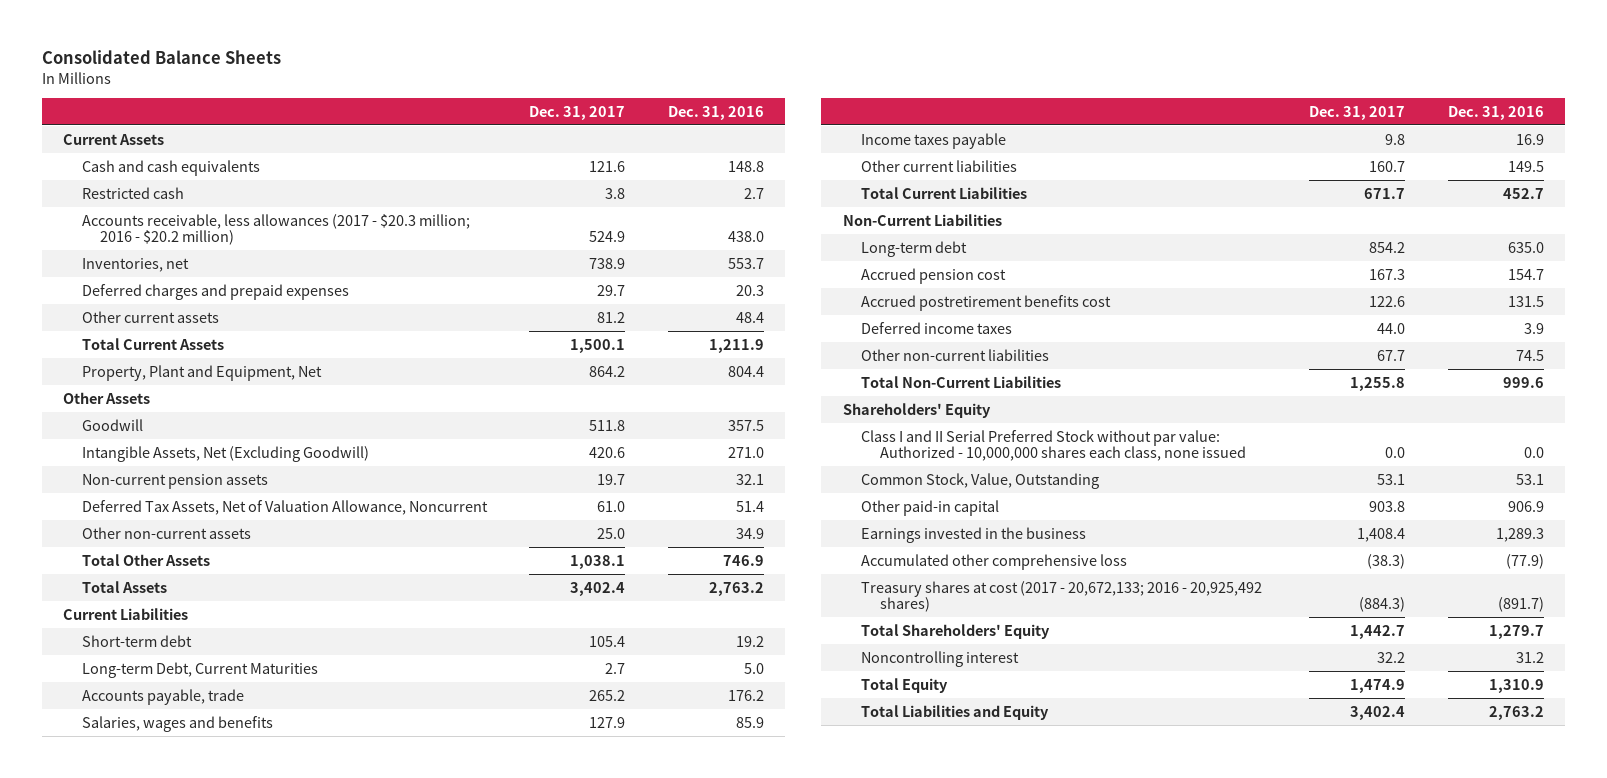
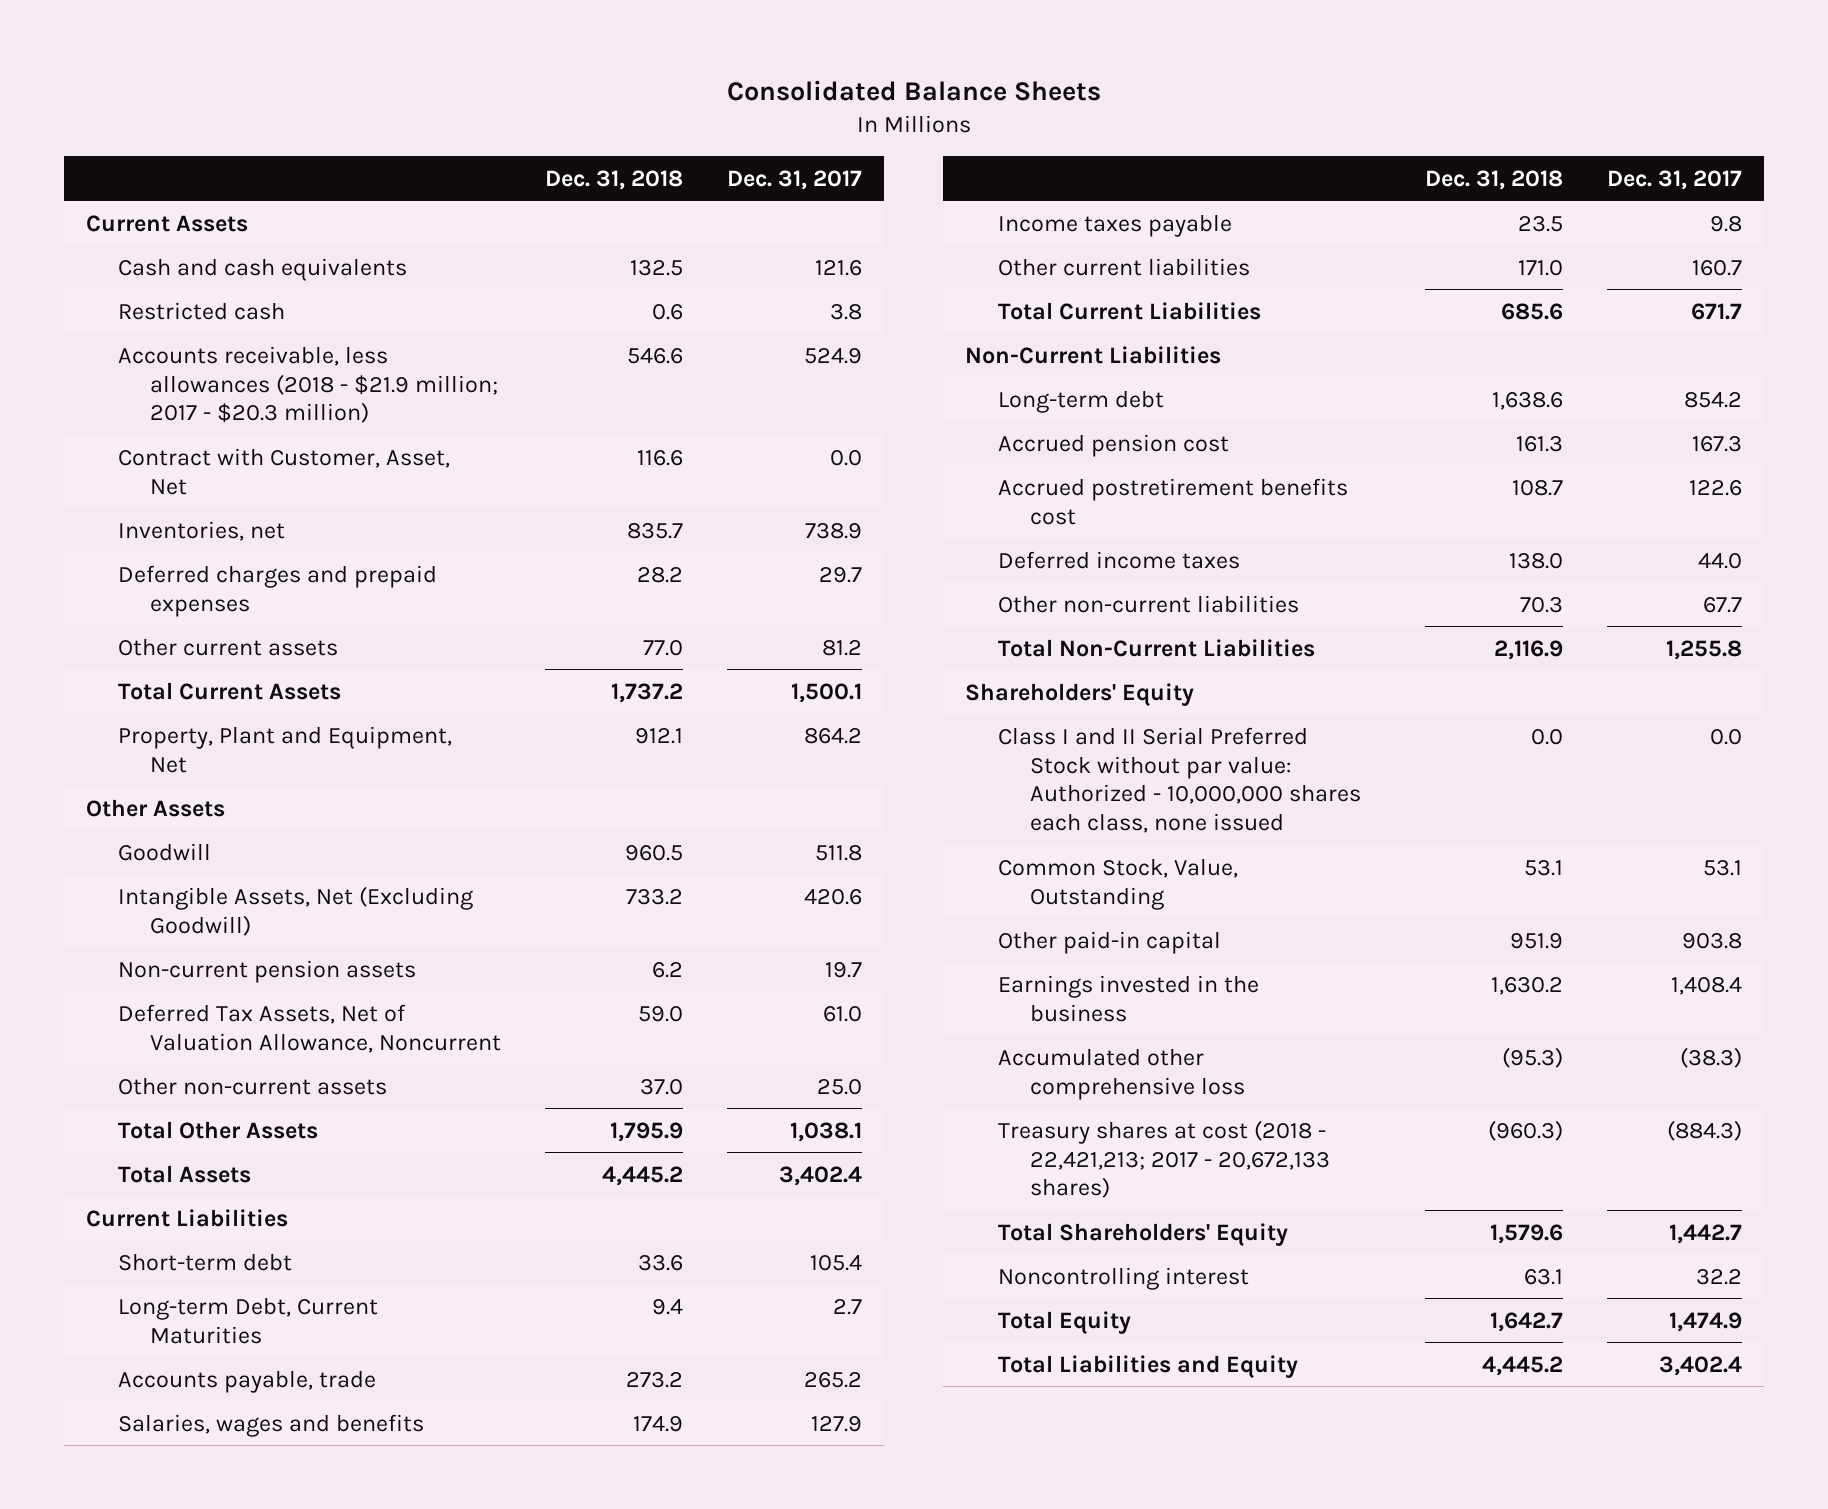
- | Dec. 31, 2017 | Dec. 31, 2016
+ | Dec. 31, 2018 | Dec. 31, 2017
- Accounts receivable, less allowances (2017 - $20.3 million; 2016 - $20.2 million) | 524.9 | 438.0
+ Accounts receivable, less allowances (2018 - $21.9 million; 2017 - $20.3 million) | 546.6 | 524.9
+ Contract with Customer, Asset, Net | 116.6 | 0.0
- Treasury shares at cost (2017 - 20,672,133; 2016 - 20,925,492 shares) | (884.3) | (891.7)
+ Treasury shares at cost (2018 - 22,421,213; 2017 - 20,672,133 shares) | (960.3) | (884.3)

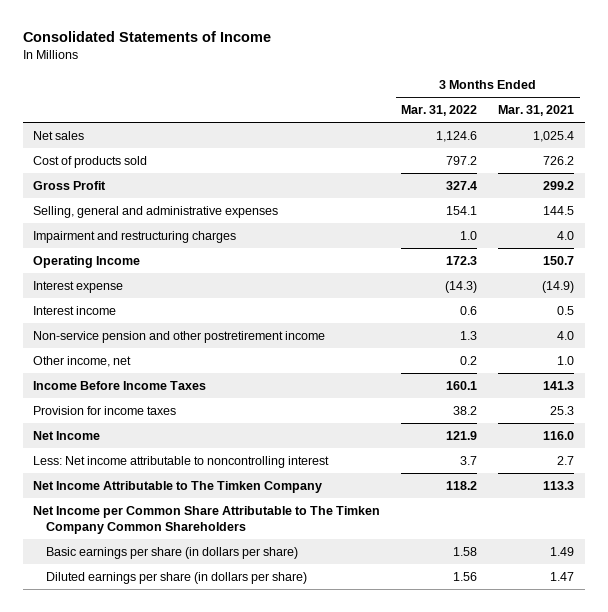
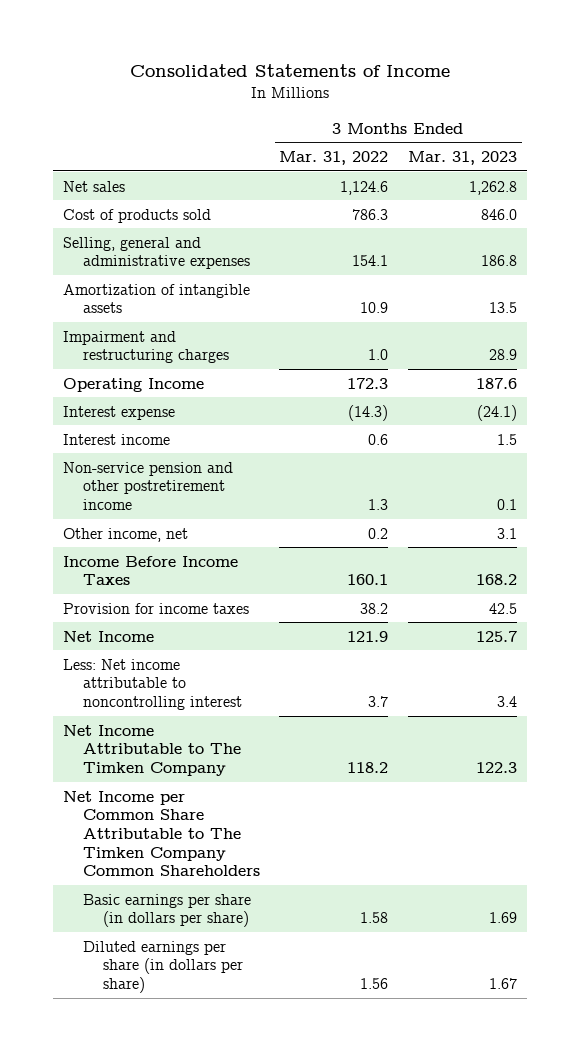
- | 3 Months Ended Mar. 31, 2022 | 3 Months Ended Mar. 31, 2021
+ | 3 Months Ended Mar. 31, 2022 | 3 Months Ended Mar. 31, 2023
- Cost of products sold | 797.2 | 726.2
- Gross Profit | 327.4 | 299.2
+ Cost of products sold | 786.3 | 846.0
+ Amortization of intangible assets | 10.9 | 13.5

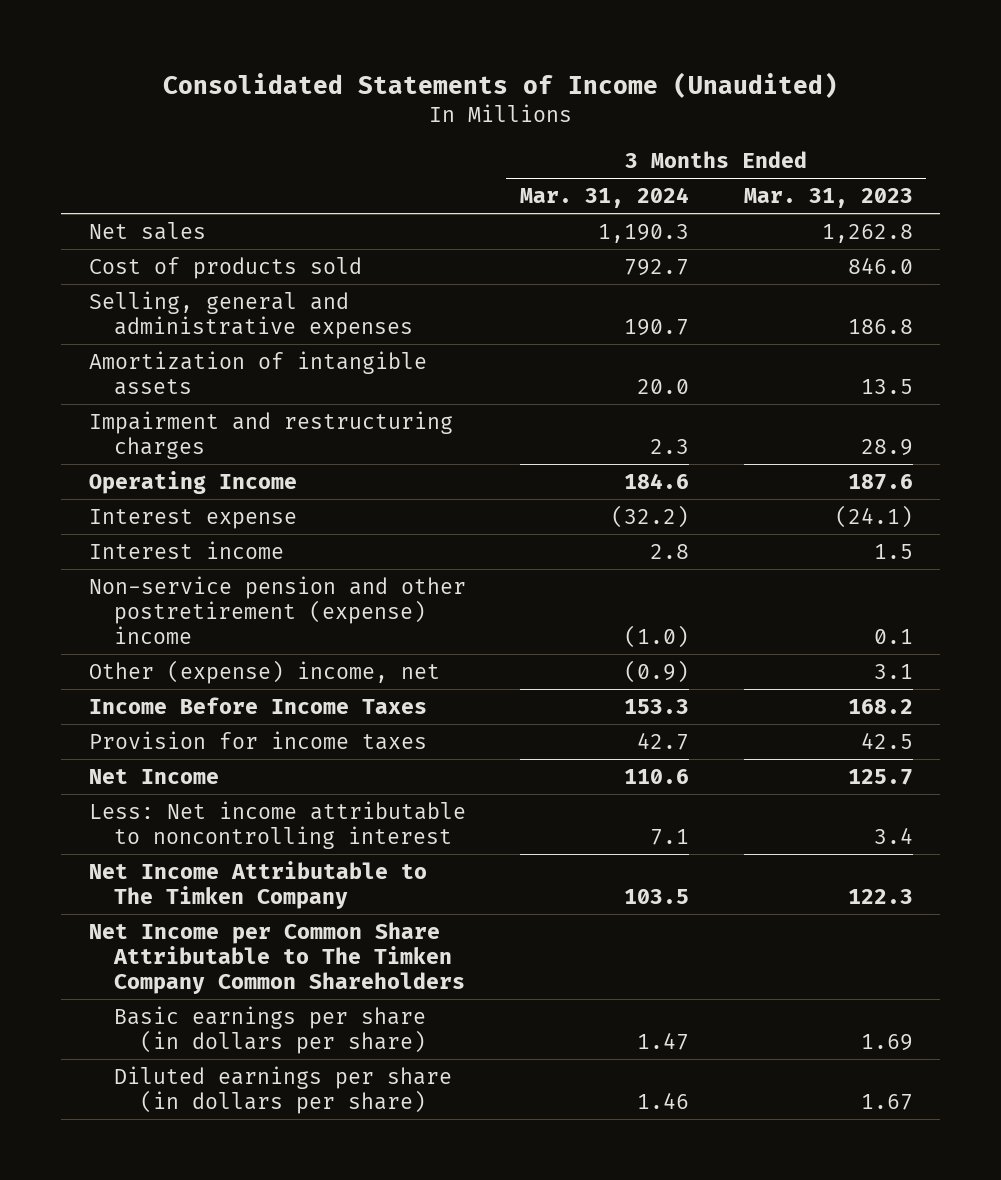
- Consolidated Statements of Income
+ Consolidated Statements of Income (Unaudited)
- | 3 Months Ended Mar. 31, 2022 | 3 Months Ended Mar. 31, 2023
+ | 3 Months Ended Mar. 31, 2024 | 3 Months Ended Mar. 31, 2023
- Non-service pension and other postretirement income | 1.3 | 0.1
- Other income, net | 0.2 | 3.1
+ Non-service pension and other postretirement (expense) income | (1.0) | 0.1
+ Other (expense) income, net | (0.9) | 3.1

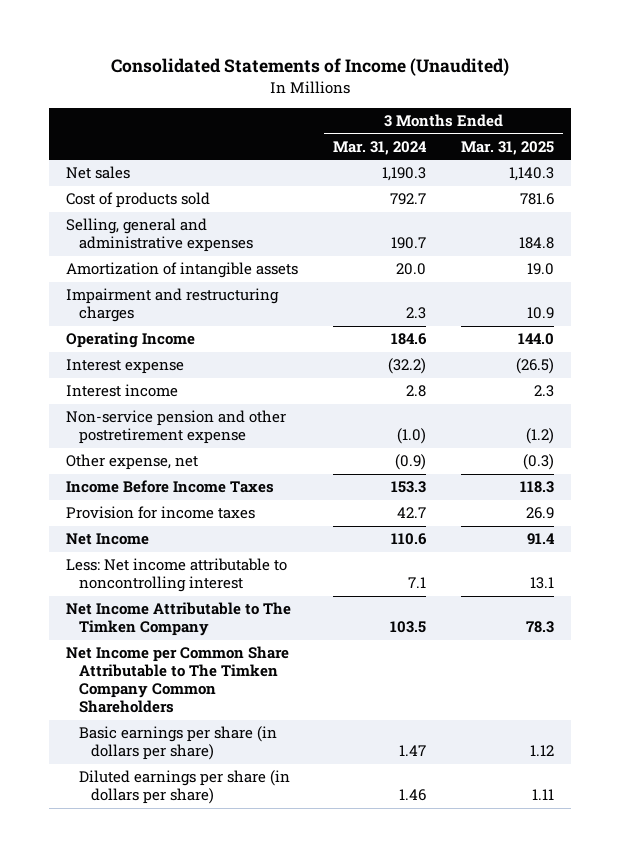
- | 3 Months Ended Mar. 31, 2024 | 3 Months Ended Mar. 31, 2023
+ | 3 Months Ended Mar. 31, 2024 | 3 Months Ended Mar. 31, 2025
- Non-service pension and other postretirement (expense) income | (1.0) | 0.1
- Other (expense) income, net | (0.9) | 3.1
+ Non-service pension and other postretirement expense | (1.0) | (1.2)
+ Other expense, net | (0.9) | (0.3)

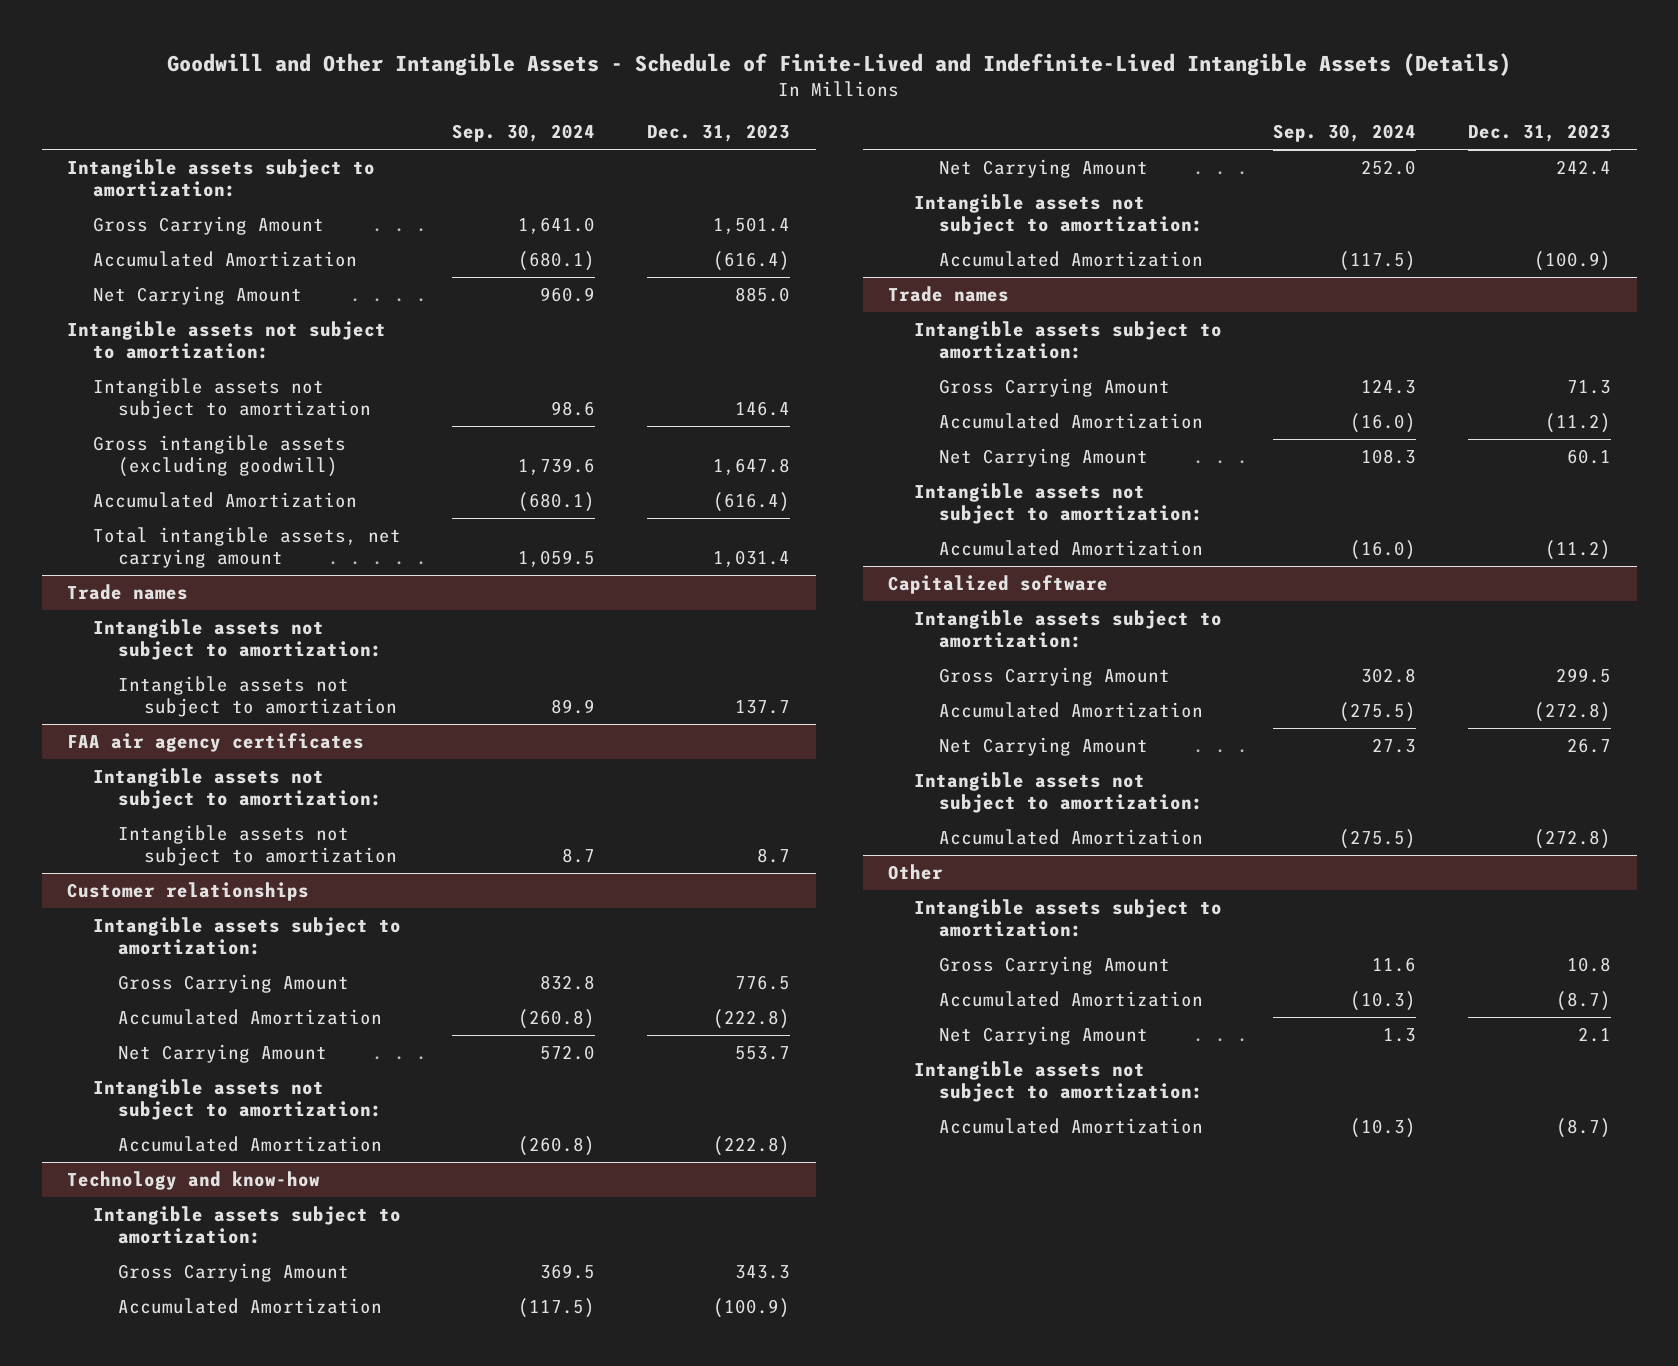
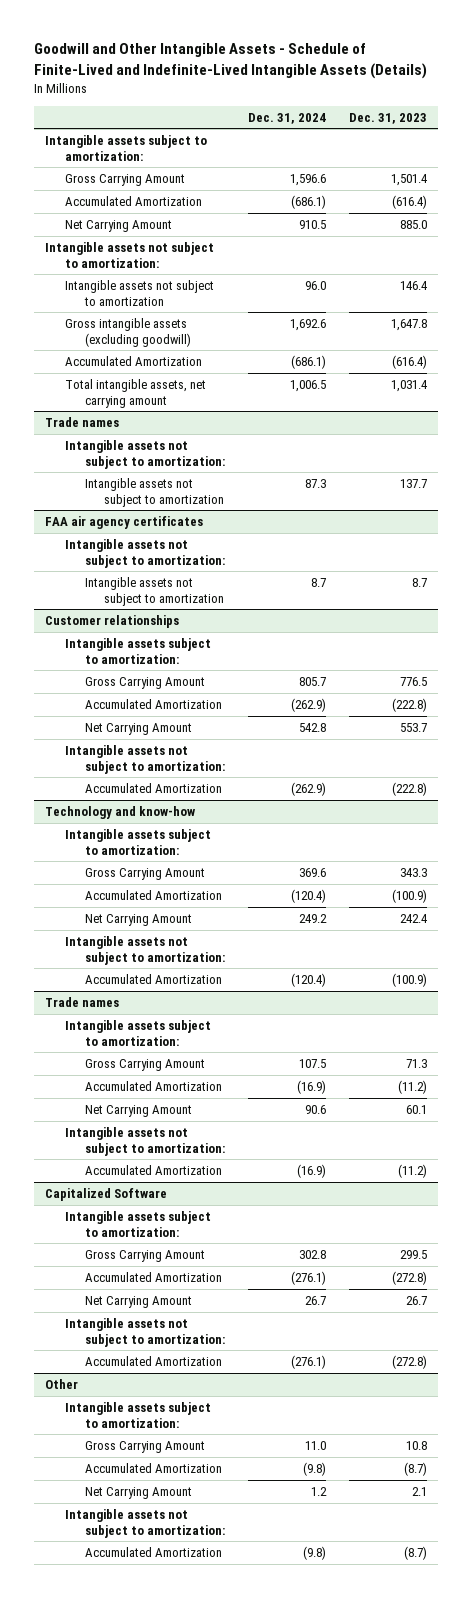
- | Sep. 30, 2024 | Dec. 31, 2023
+ | Dec. 31, 2024 | Dec. 31, 2023
- Capitalized software
+ Capitalized Software

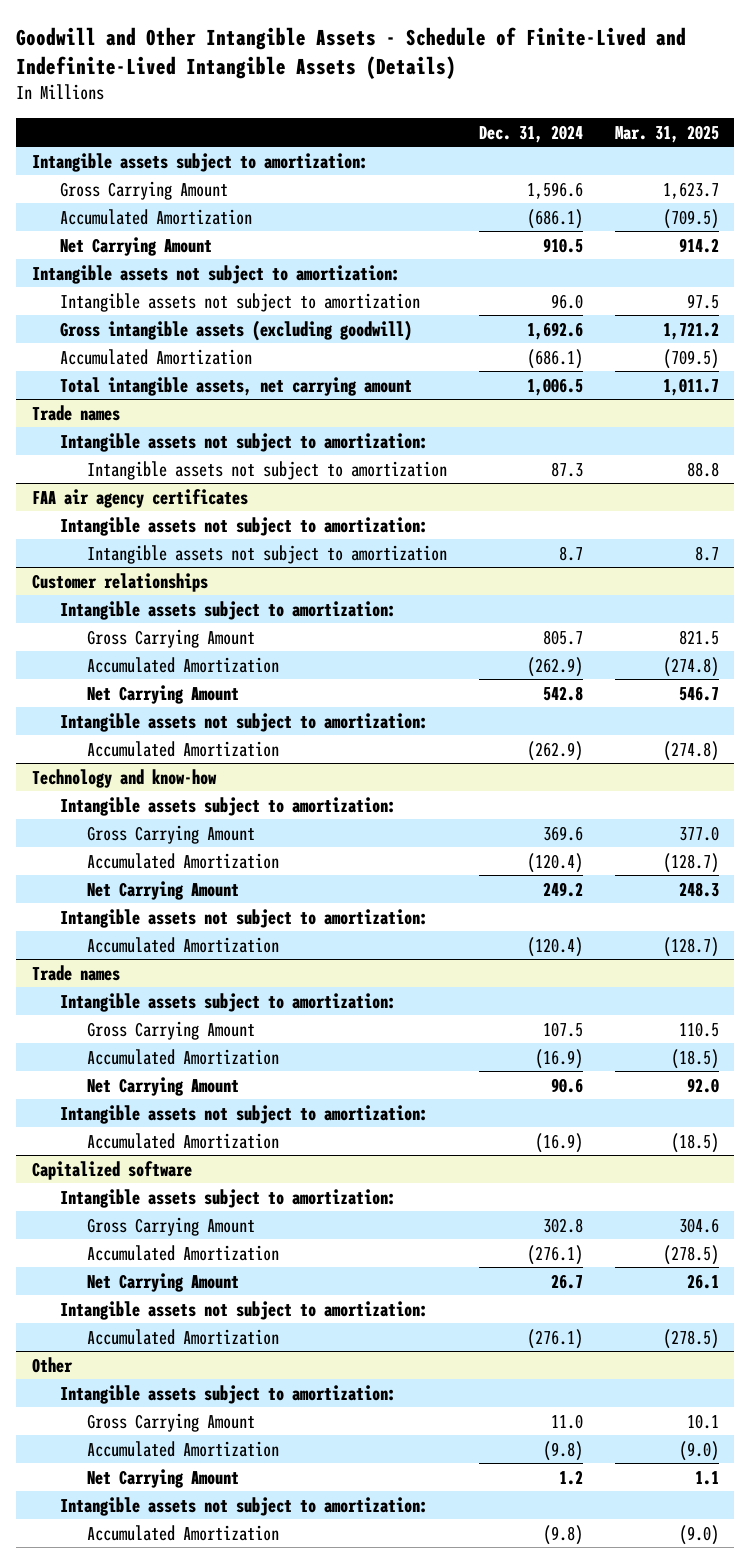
- | Dec. 31, 2024 | Dec. 31, 2023
+ | Dec. 31, 2024 | Mar. 31, 2025
- Capitalized Software
+ Capitalized software

